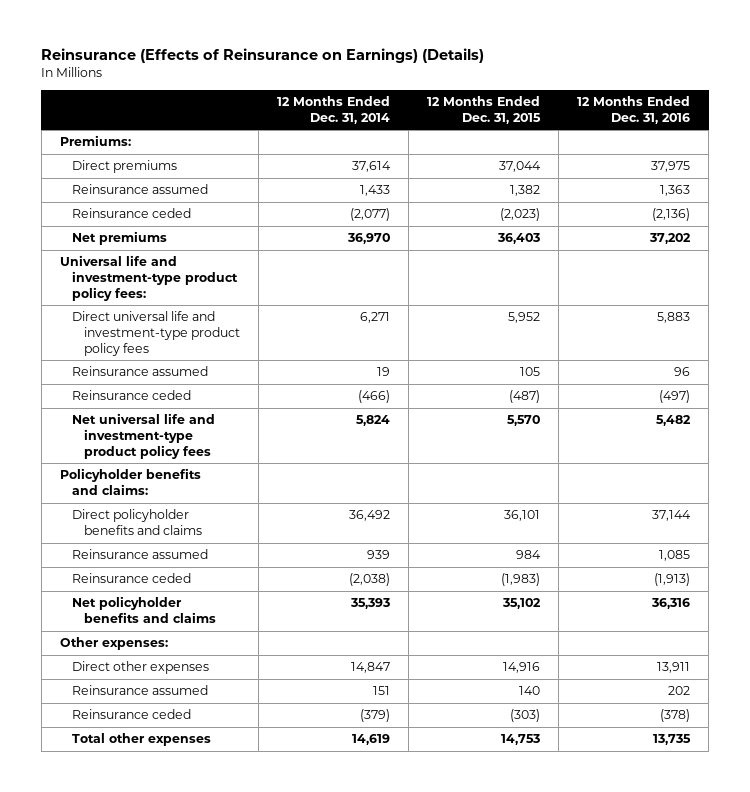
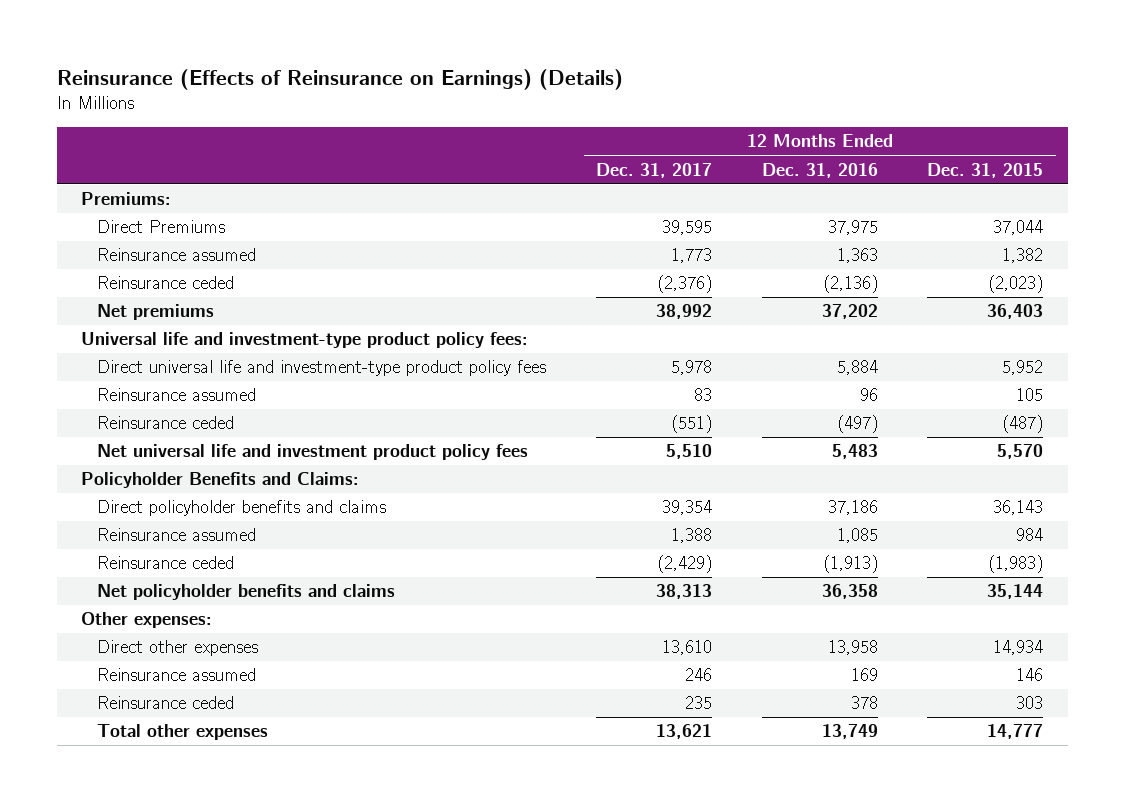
- | 12 Months Ended Dec. 31, 2014 | 12 Months Ended Dec. 31, 2015 | 12 Months Ended Dec. 31, 2016
+ | 12 Months Ended Dec. 31, 2017 | 12 Months Ended Dec. 31, 2016 | 12 Months Ended Dec. 31, 2015
- Direct premiums | 37,614 | 37,044 | 37,975
+ Direct Premiums | 39,595 | 37,975 | 37,044
- Direct universal life and investment-type product policy fees | 6,271 | 5,952 | 5,883
+ Direct universal life and investment-type product policy fees | 5,978 | 5,884 | 5,952
- Net universal life and investment-type product policy fees | 5,824 | 5,570 | 5,482
- Policyholder benefits and claims:
- Direct policyholder benefits and claims | 36,492 | 36,101 | 37,144
+ Net universal life and investment product policy fees | 5,510 | 5,483 | 5,570
+ Policyholder Benefits and Claims:
+ Direct policyholder benefits and claims | 39,354 | 37,186 | 36,143
- Net policyholder benefits and claims | 35,393 | 35,102 | 36,316
+ Net policyholder benefits and claims | 38,313 | 36,358 | 35,144
- Direct other expenses | 14,847 | 14,916 | 13,911
- Reinsurance assumed | 151 | 140 | 202
- Reinsurance ceded | (379) | (303) | (378)
- Total other expenses | 14,619 | 14,753 | 13,735
+ Direct other expenses | 13,610 | 13,958 | 14,934
+ Reinsurance assumed | 246 | 169 | 146
+ Reinsurance ceded | 235 | 378 | 303
+ Total other expenses | 13,621 | 13,749 | 14,777

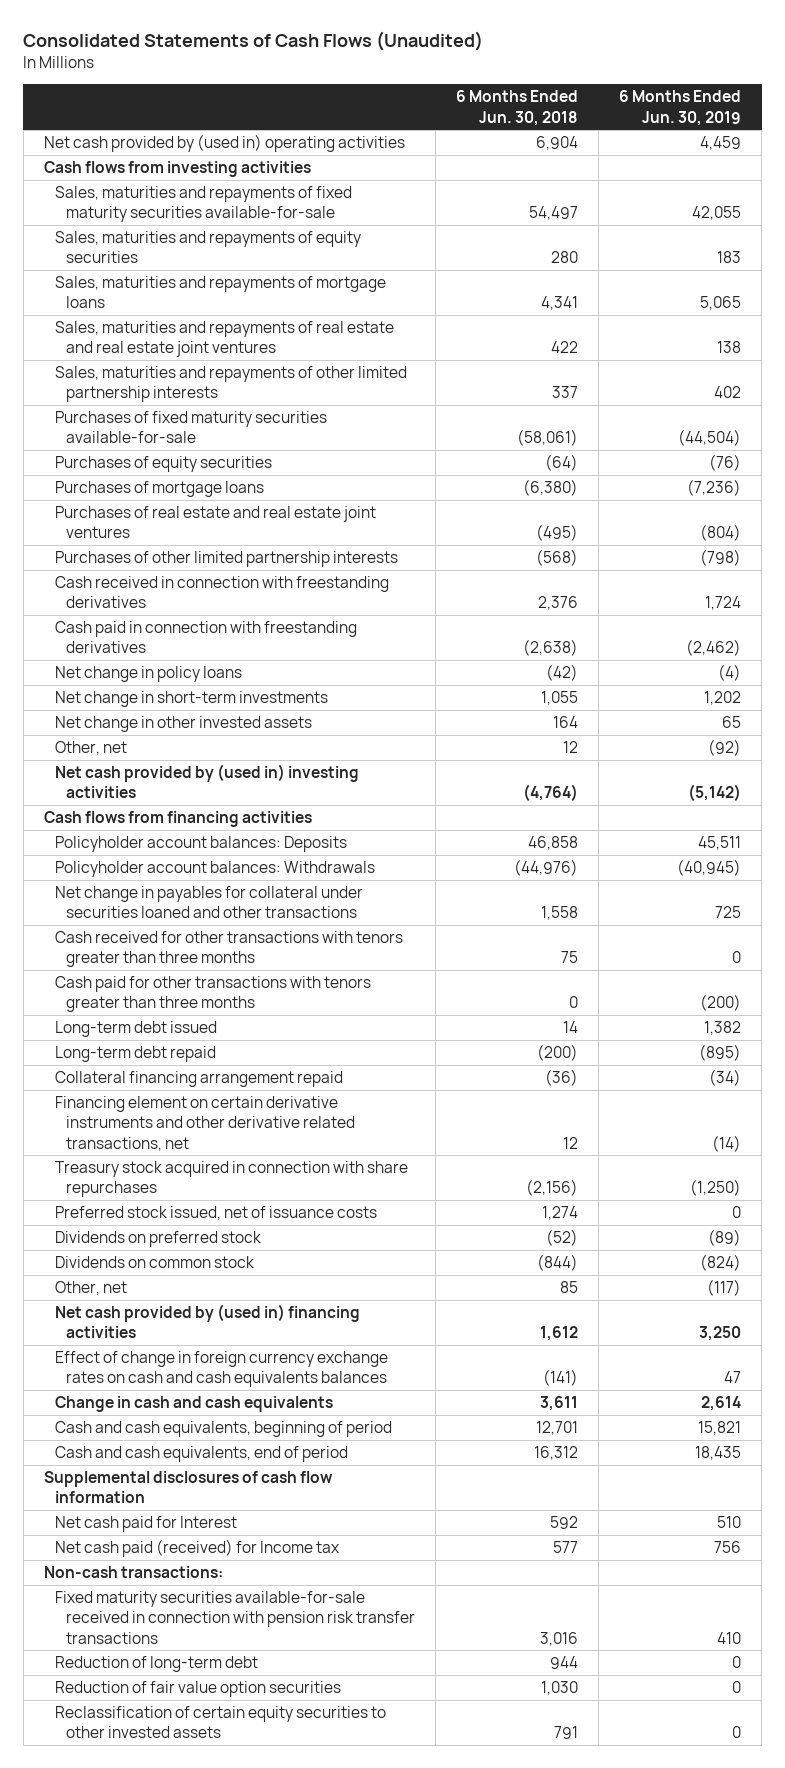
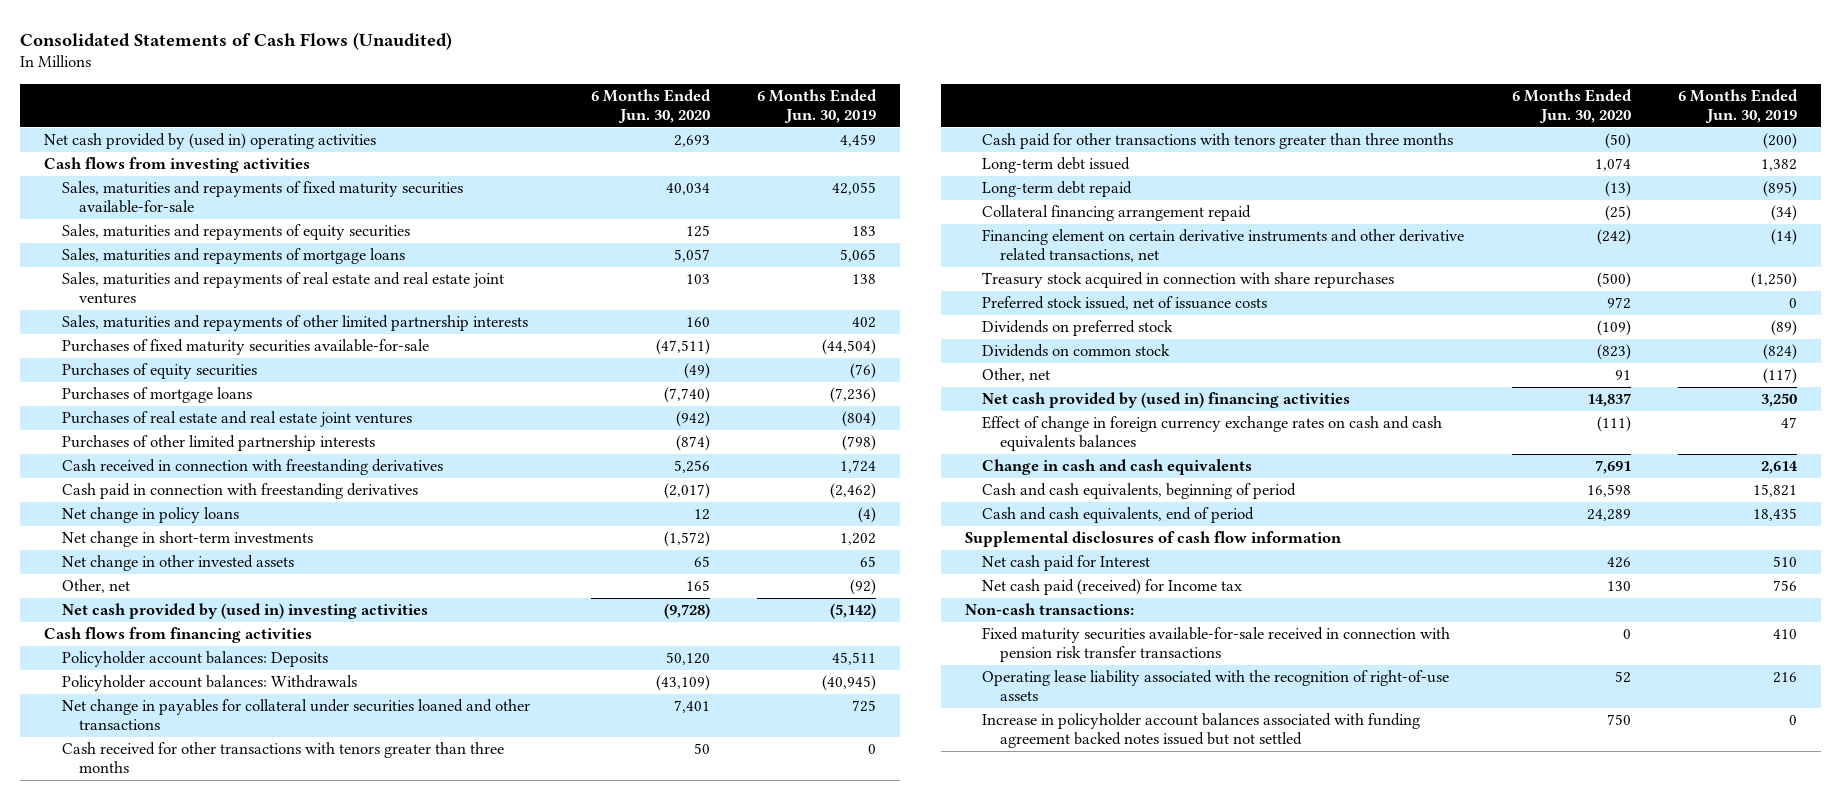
- | 6 Months Ended Jun. 30, 2018 | 6 Months Ended Jun. 30, 2019
+ | 6 Months Ended Jun. 30, 2020 | 6 Months Ended Jun. 30, 2019
- Reduction of long-term debt | 944 | 0
- Reduction of fair value option securities | 1,030 | 0
- Reclassification of certain equity securities to other invested assets | 791 | 0
+ Operating lease liability associated with the recognition of right-of-use assets | 52 | 216
+ Increase in policyholder account balances associated with funding agreement backed notes issued but not settled | 750 | 0

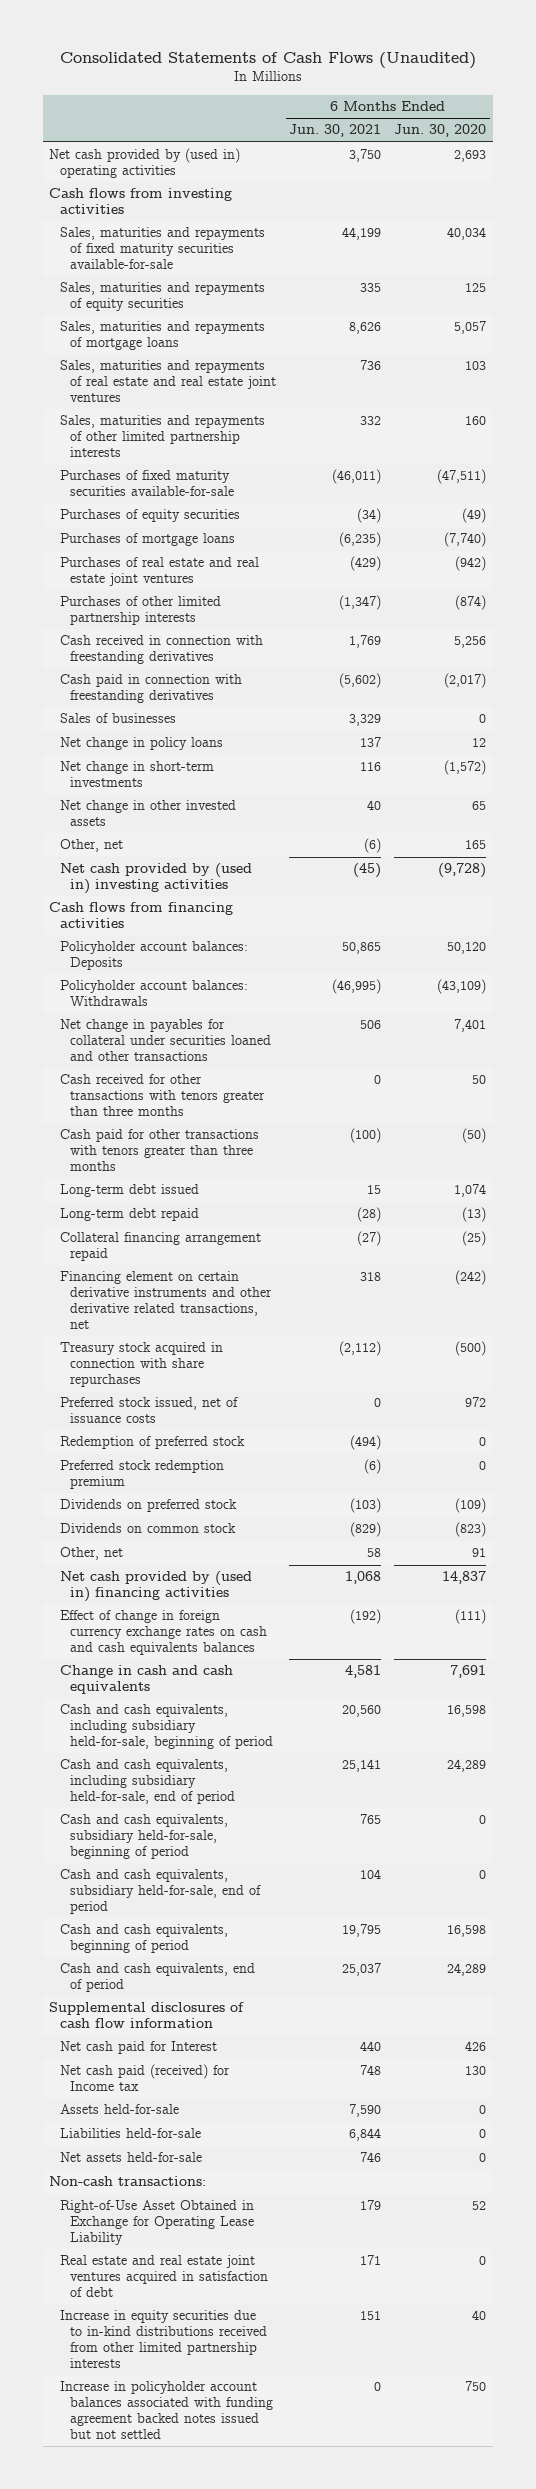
- | 6 Months Ended Jun. 30, 2020 | 6 Months Ended Jun. 30, 2019
+ | 6 Months Ended Jun. 30, 2021 | 6 Months Ended Jun. 30, 2020
+ Sales of businesses | 3,329 | 0
+ Redemption of preferred stock | (494) | 0
+ Preferred stock redemption premium | (6) | 0
+ Cash and cash equivalents, including subsidiary held-for-sale, beginning of period | 20,560 | 16,598
+ Cash and cash equivalents, including subsidiary held-for-sale, end of period | 25,141 | 24,289
+ Cash and cash equivalents, subsidiary held-for-sale, beginning of period | 765 | 0
+ Cash and cash equivalents, subsidiary held-for-sale, end of period | 104 | 0
+ Assets held-for-sale | 7,590 | 0
+ Liabilities held-for-sale | 6,844 | 0
+ Net assets held-for-sale | 746 | 0
- Fixed maturity securities available-for-sale received in connection with pension risk transfer transactions | 0 | 410
- Operating lease liability associated with the recognition of right-of-use assets | 52 | 216
+ Right-of-Use Asset Obtained in Exchange for Operating Lease Liability | 179 | 52
+ Real estate and real estate joint ventures acquired in satisfaction of debt | 171 | 0
+ Increase in equity securities due to in-kind distributions received from other limited partnership interests | 151 | 40

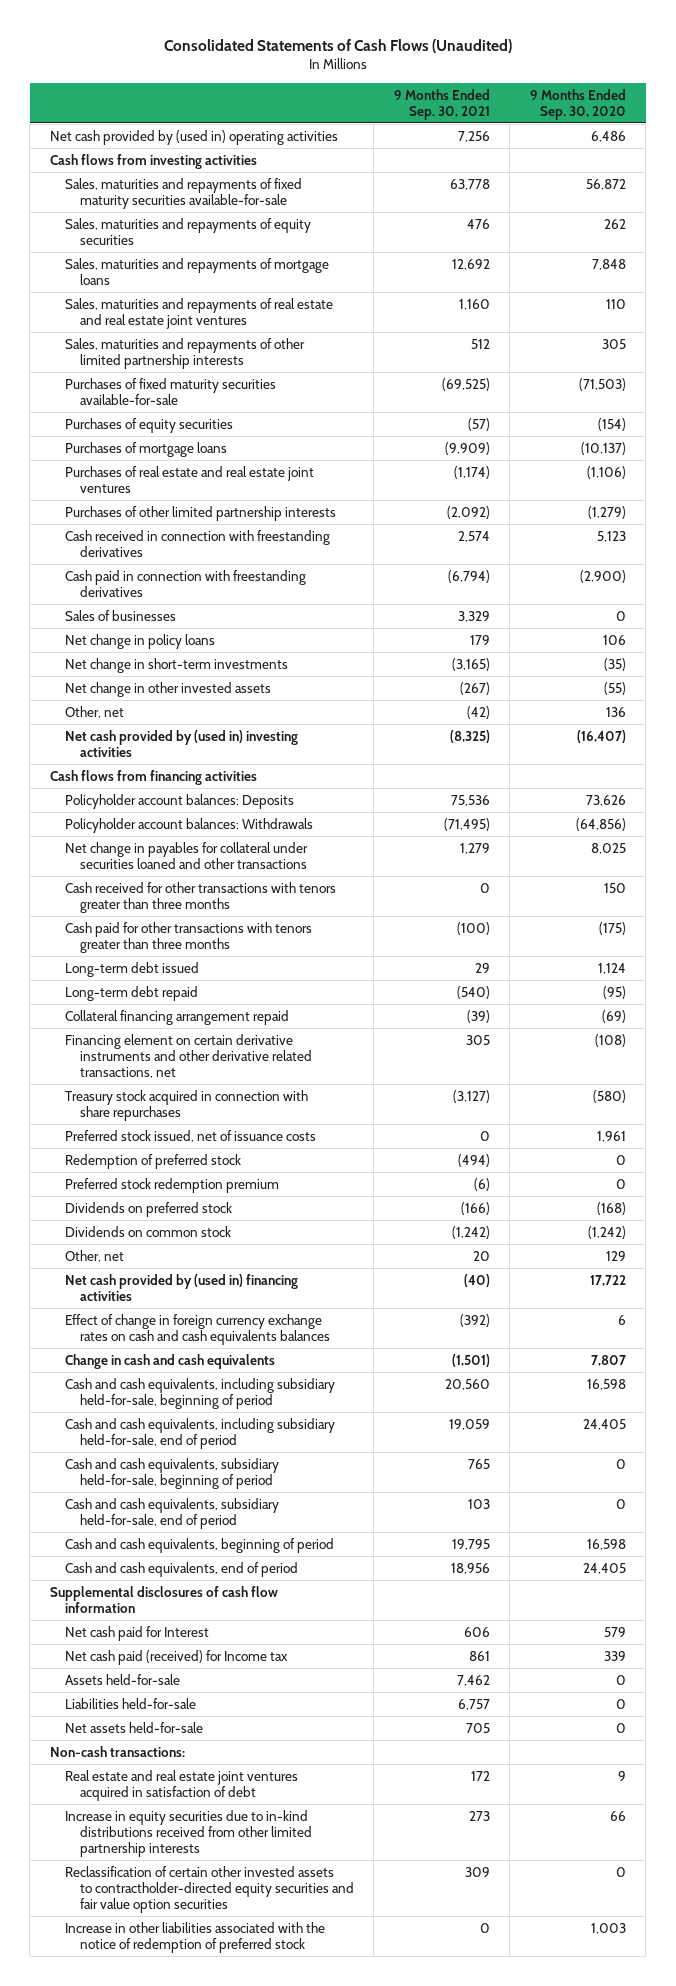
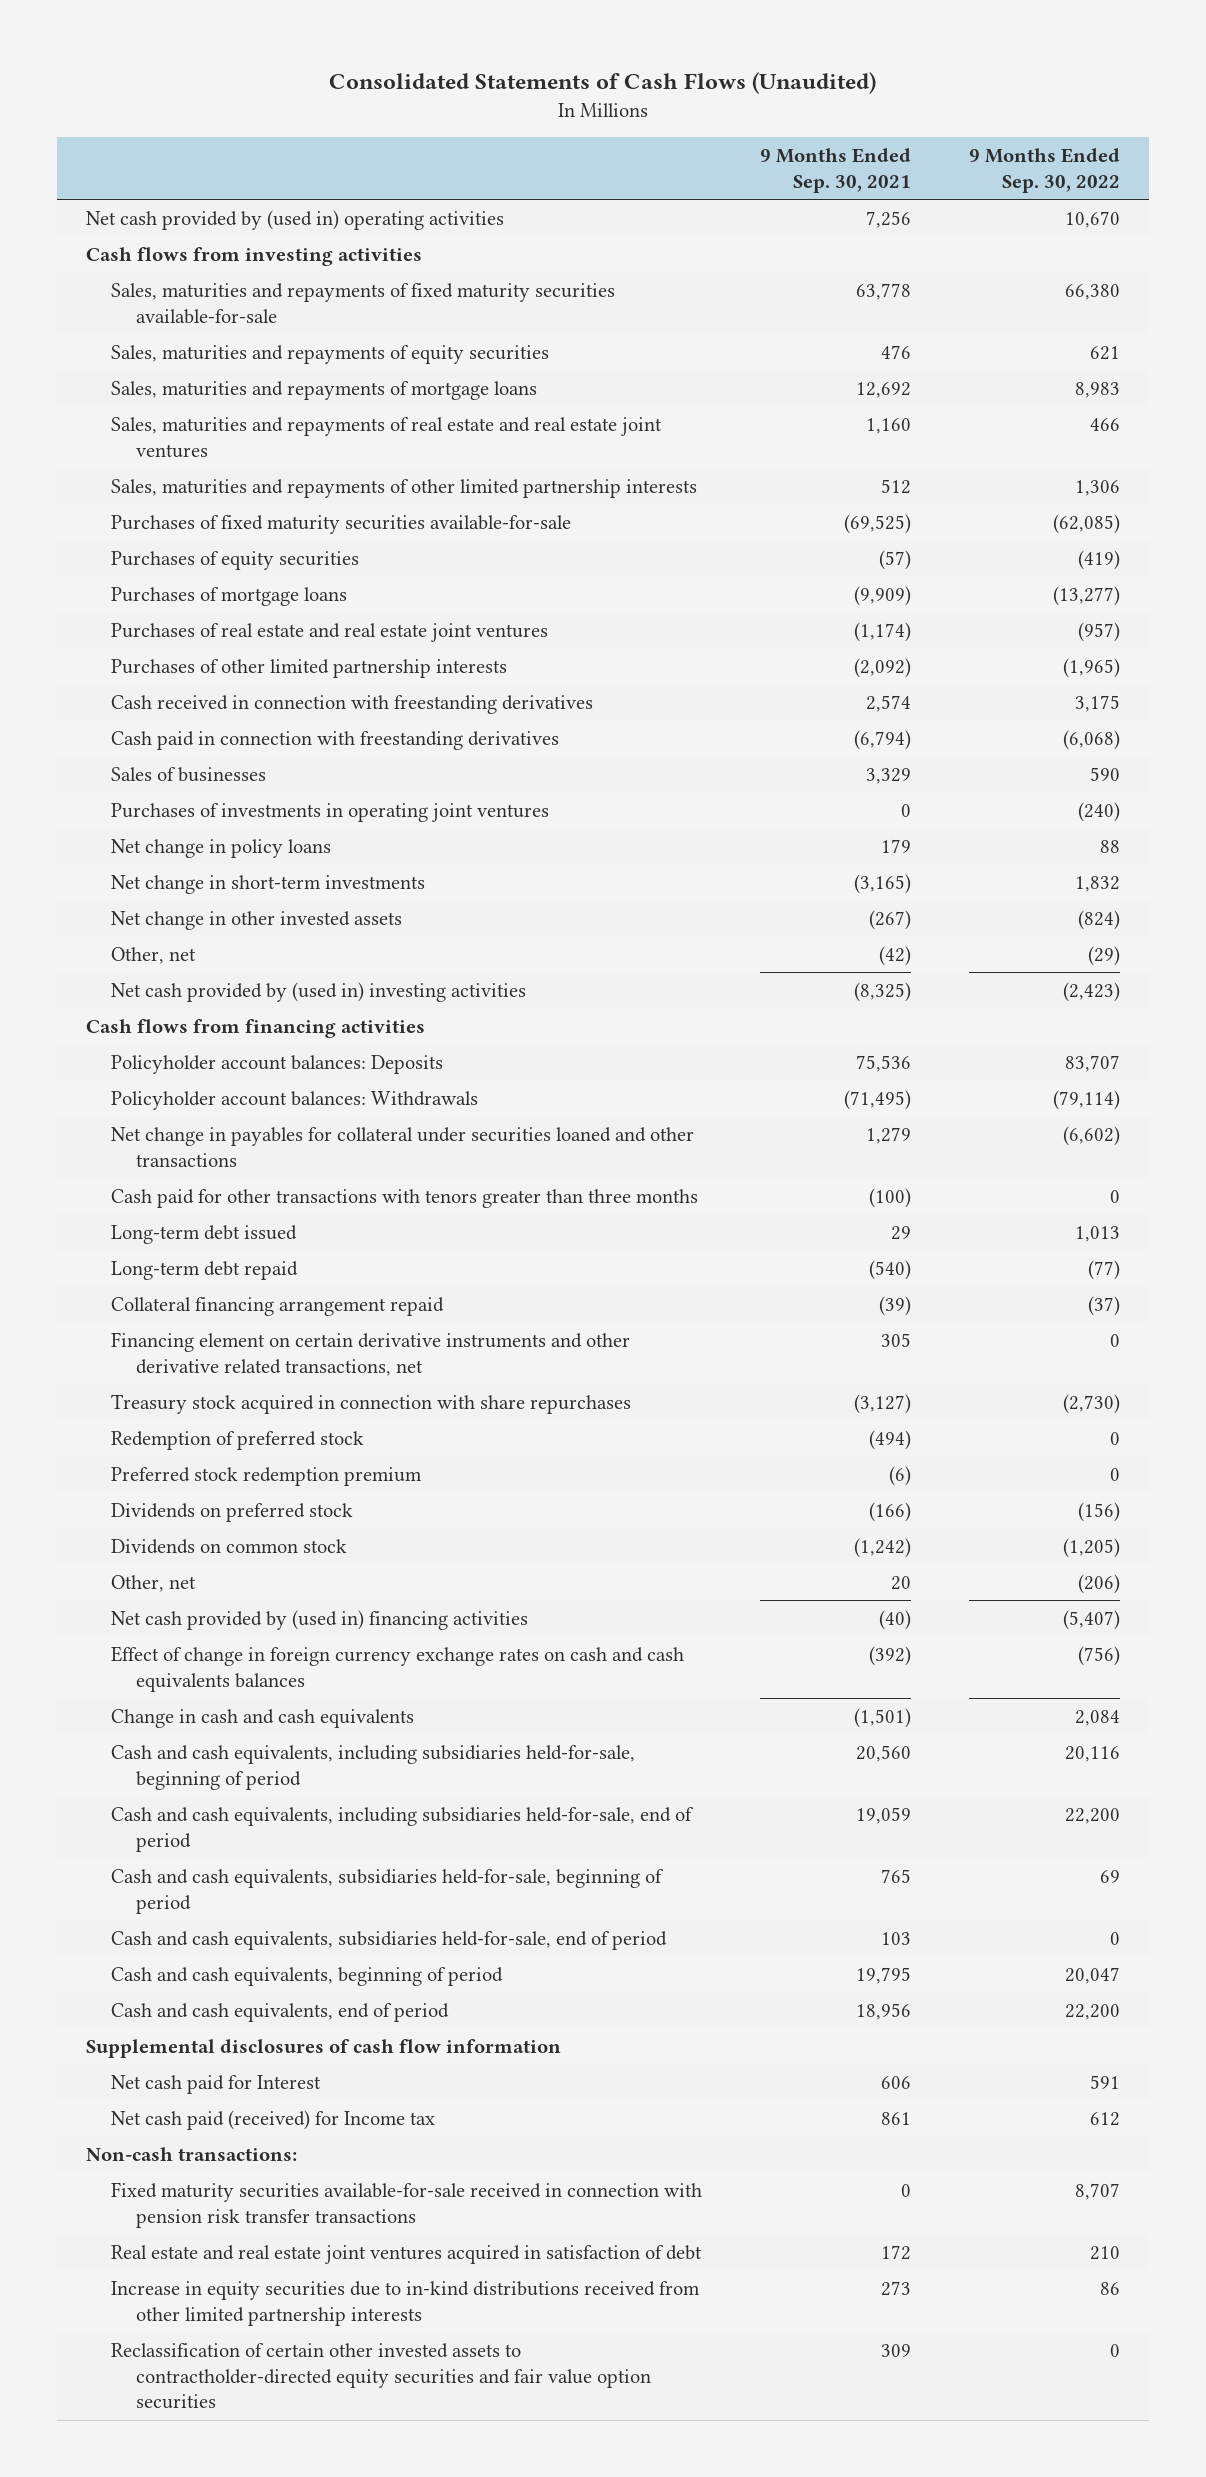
- | 9 Months Ended Sep. 30, 2021 | 9 Months Ended Sep. 30, 2020
+ | 9 Months Ended Sep. 30, 2021 | 9 Months Ended Sep. 30, 2022
+ Purchases of investments in operating joint ventures | 0 | (240)
- Cash received for other transactions with tenors greater than three months | 0 | 150
- Preferred stock issued, net of issuance costs | 0 | 1,961
- Cash and cash equivalents, including subsidiary held-for-sale, beginning of period | 20,560 | 16,598
- Cash and cash equivalents, including subsidiary held-for-sale, end of period | 19,059 | 24,405
- Cash and cash equivalents, subsidiary held-for-sale, beginning of period | 765 | 0
- Cash and cash equivalents, subsidiary held-for-sale, end of period | 103 | 0
+ Cash and cash equivalents, including subsidiaries held-for-sale, beginning of period | 20,560 | 20,116
+ Cash and cash equivalents, including subsidiaries held-for-sale, end of period | 19,059 | 22,200
+ Cash and cash equivalents, subsidiaries held-for-sale, beginning of period | 765 | 69
+ Cash and cash equivalents, subsidiaries held-for-sale, end of period | 103 | 0
- Assets held-for-sale | 7,462 | 0
- Liabilities held-for-sale | 6,757 | 0
- Net assets held-for-sale | 705 | 0
+ Fixed maturity securities available-for-sale received in connection with pension risk transfer transactions | 0 | 8,707
- Increase in other liabilities associated with the notice of redemption of preferred stock | 0 | 1,003

